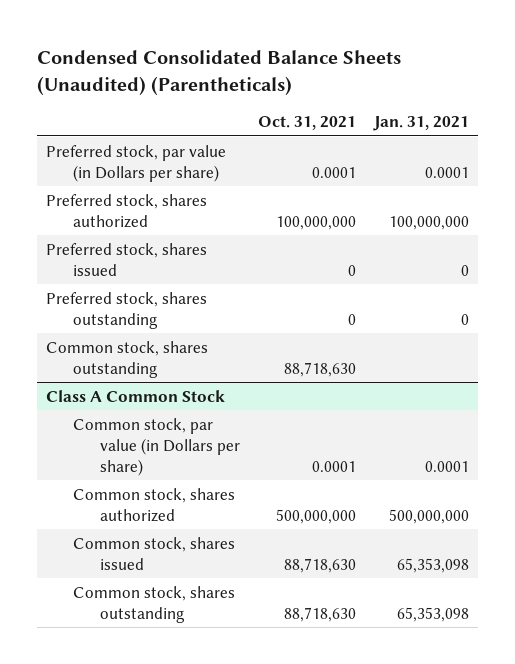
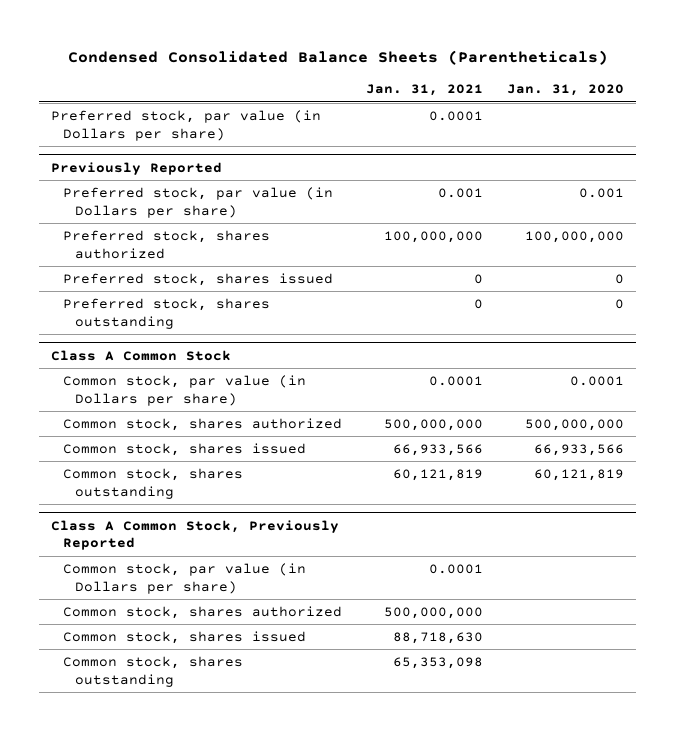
- Condensed Consolidated Balance Sheets (Unaudited) (Parentheticals)
+ Condensed Consolidated Balance Sheets (Parentheticals)
- | Oct. 31, 2021 | Jan. 31, 2021
+ | Jan. 31, 2021 | Jan. 31, 2020
+ Previously Reported
+ Preferred stock, par value (in Dollars per share) | 0.001 | 0.001
- Common stock, shares outstanding | 88,718,630 |
@ Class A Common Stock
- Common stock, shares issued | 88,718,630 | 65,353,098
+ Common stock, shares issued | 66,933,566 | 66,933,566
+ Common stock, shares outstanding | 60,121,819 | 60,121,819
+ Class A Common Stock, Previously Reported
+ Common stock, par value (in Dollars per share) | 0.0001 |
+ Common stock, shares authorized | 500,000,000 |
+ Common stock, shares issued | 88,718,630 |

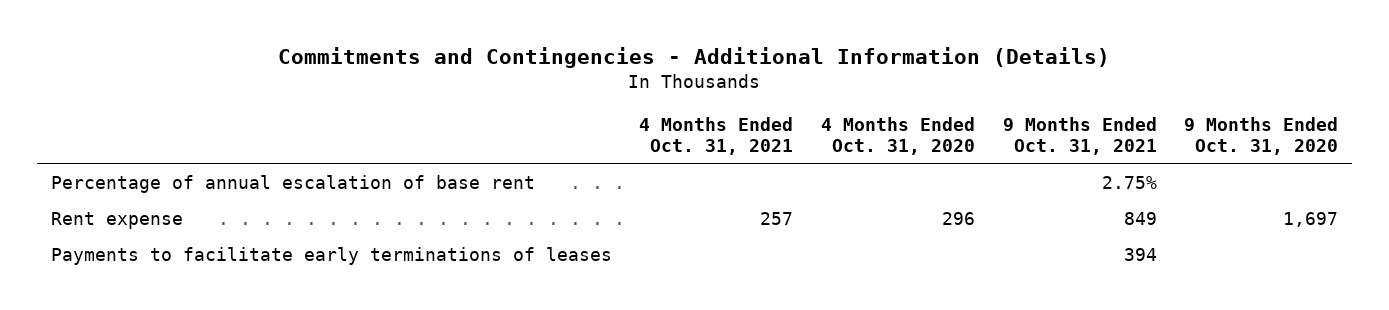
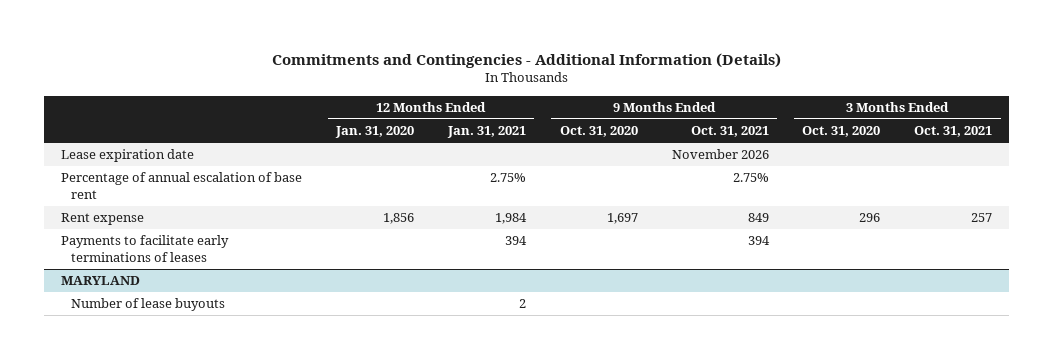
- | 4 Months Ended Oct. 31, 2021 | 4 Months Ended Oct. 31, 2020 | 9 Months Ended Oct. 31, 2021 | 9 Months Ended Oct. 31, 2020
+ | 12 Months Ended Jan. 31, 2020 | 12 Months Ended Jan. 31, 2021 | 9 Months Ended Oct. 31, 2020 | 9 Months Ended Oct. 31, 2021 | 3 Months Ended Oct. 31, 2020 | 3 Months Ended Oct. 31, 2021
+ Lease expiration date | | | | November 2026 | |
+ MARYLAND
+ Number of lease buyouts | | 2 | | | |

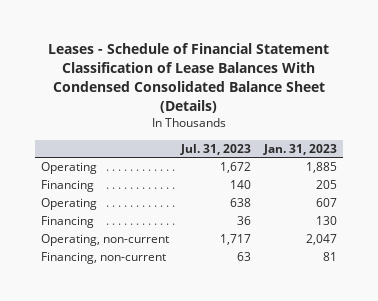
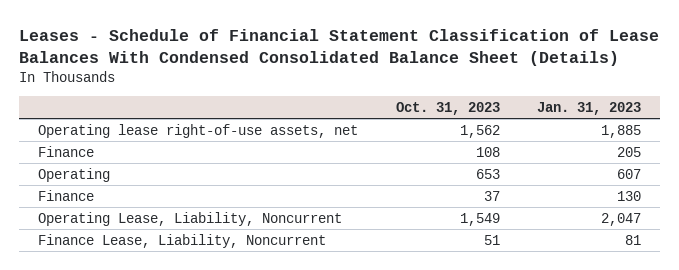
- | Jul. 31, 2023 | Jan. 31, 2023
+ | Oct. 31, 2023 | Jan. 31, 2023
- Operating | 1,672 | 1,885
- Financing | 140 | 205
+ Operating lease right-of-use assets, net | 1,562 | 1,885
+ Finance | 108 | 205
- Financing | 36 | 130
- Operating, non-current | 1,717 | 2,047
- Financing, non-current | 63 | 81
+ Finance | 37 | 130
+ Operating Lease, Liability, Noncurrent | 1,549 | 2,047
+ Finance Lease, Liability, Noncurrent | 51 | 81

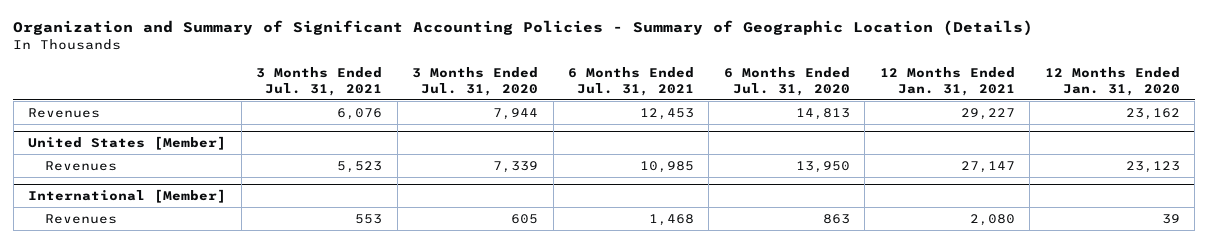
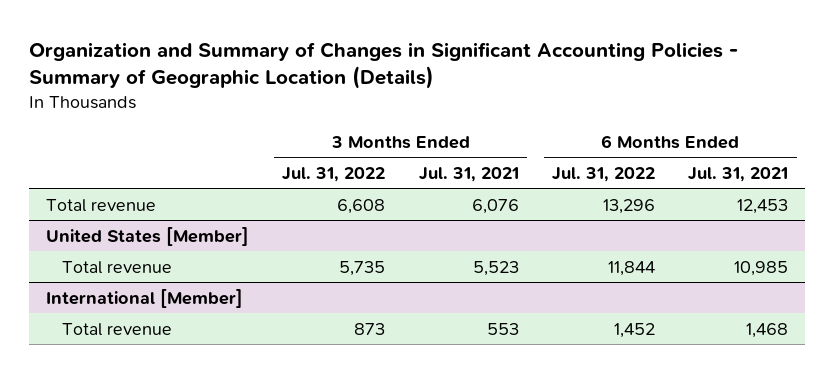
- Organization and Summary of Significant Accounting Policies - Summary of Geographic Location (Details)
+ Organization and Summary of Changes in Significant Accounting Policies - Summary of Geographic Location (Details)
- | 3 Months Ended Jul. 31, 2021 | 3 Months Ended Jul. 31, 2020 | 6 Months Ended Jul. 31, 2021 | 6 Months Ended Jul. 31, 2020 | 12 Months Ended Jan. 31, 2021 | 12 Months Ended Jan. 31, 2020
+ | 3 Months Ended Jul. 31, 2022 | 3 Months Ended Jul. 31, 2021 | 6 Months Ended Jul. 31, 2022 | 6 Months Ended Jul. 31, 2021
- Revenues | 6,076 | 7,944 | 12,453 | 14,813 | 29,227 | 23,162
+ Total revenue | 6,608 | 6,076 | 13,296 | 12,453
@ United States [Member]
- Revenues | 5,523 | 7,339 | 10,985 | 13,950 | 27,147 | 23,123
+ Total revenue | 5,735 | 5,523 | 11,844 | 10,985
@ International [Member]
- Revenues | 553 | 605 | 1,468 | 863 | 2,080 | 39
+ Total revenue | 873 | 553 | 1,452 | 1,468

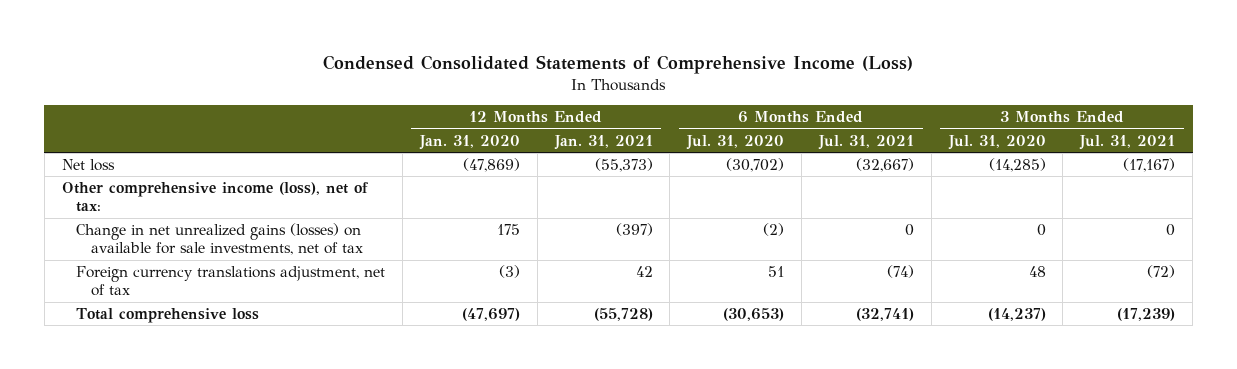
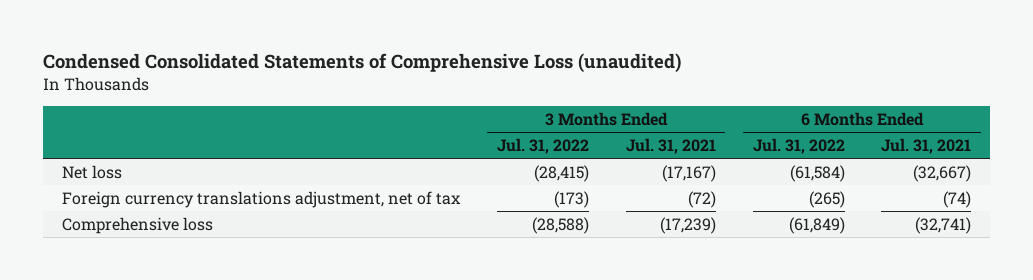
- Condensed Consolidated Statements of Comprehensive Income (Loss)
+ Condensed Consolidated Statements of Comprehensive Loss (unaudited)
- | 12 Months Ended Jan. 31, 2020 | 12 Months Ended Jan. 31, 2021 | 6 Months Ended Jul. 31, 2020 | 6 Months Ended Jul. 31, 2021 | 3 Months Ended Jul. 31, 2020 | 3 Months Ended Jul. 31, 2021
+ | 3 Months Ended Jul. 31, 2022 | 3 Months Ended Jul. 31, 2021 | 6 Months Ended Jul. 31, 2022 | 6 Months Ended Jul. 31, 2021
- Other comprehensive income (loss), net of tax:
- Change in net unrealized gains (losses) on available for sale investments, net of tax | 175 | (397) | (2) | 0 | 0 | 0
- Total comprehensive loss | (47,697) | (55,728) | (30,653) | (32,741) | (14,237) | (17,239)
+ Comprehensive loss | (28,588) | (17,239) | (61,849) | (32,741)

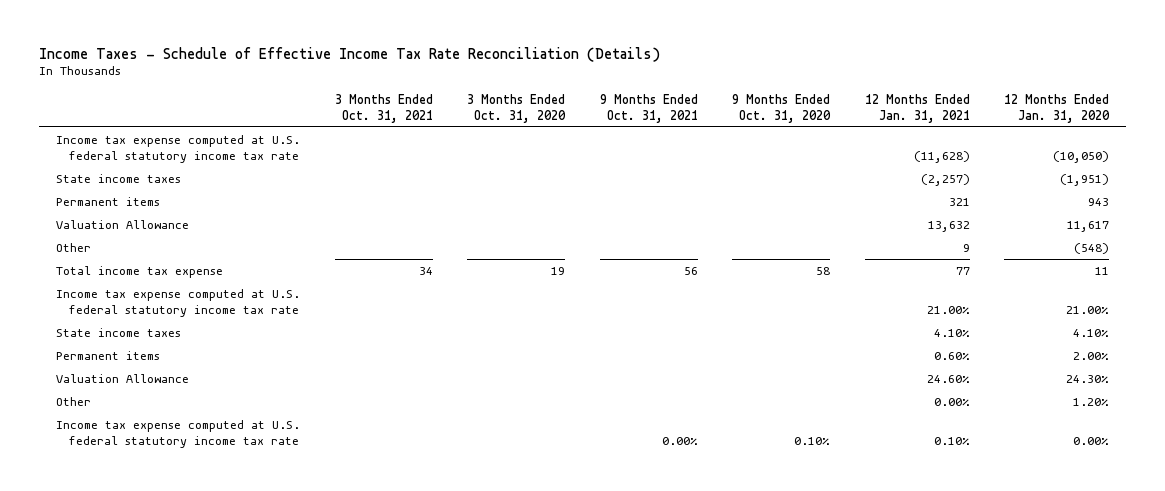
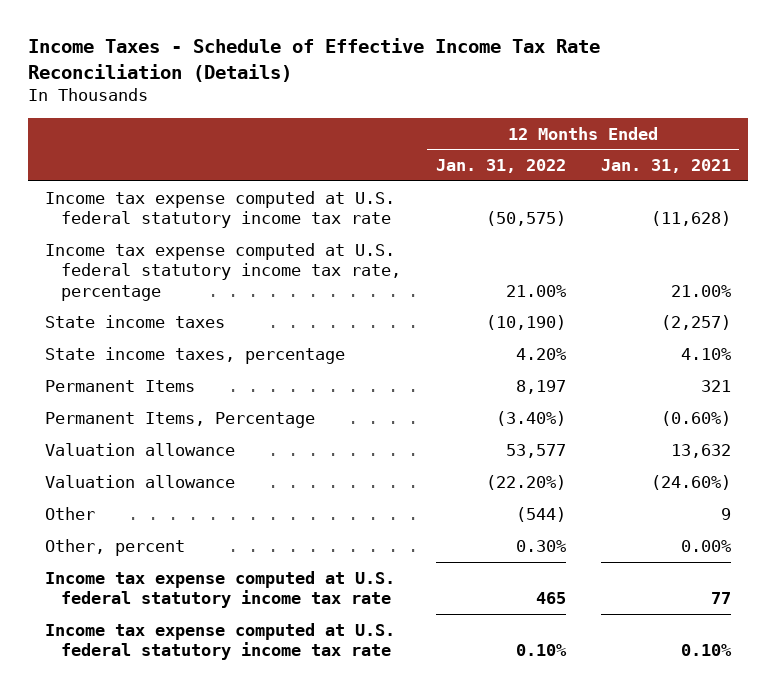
- | 3 Months Ended Oct. 31, 2021 | 3 Months Ended Oct. 31, 2020 | 9 Months Ended Oct. 31, 2021 | 9 Months Ended Oct. 31, 2020 | 12 Months Ended Jan. 31, 2021 | 12 Months Ended Jan. 31, 2020
+ | 12 Months Ended Jan. 31, 2022 | 12 Months Ended Jan. 31, 2021
+ Income tax expense computed at U.S. federal statutory income tax rate, percentage | 21.00% | 21.00%
- Permanent items | | | | | 321 | 943
- Valuation Allowance | | | | | 13,632 | 11,617
+ State income taxes, percentage | 4.20% | 4.10%
+ Permanent Items | 8,197 | 321
+ Permanent Items, Percentage | (3.40%) | (0.60%)
+ Valuation allowance | 53,577 | 13,632
+ Valuation allowance | (22.20%) | (24.60%)
- Total income tax expense | 34 | 19 | 56 | 58 | 77 | 11
- Income tax expense computed at U.S. federal statutory income tax rate | | | | | 21.00% | 21.00%
- State income taxes | | | | | 4.10% | 4.10%
- Permanent items | | | | | 0.60% | 2.00%
- Valuation Allowance | | | | | 24.60% | 24.30%
- Other | | | | | 0.00% | 1.20%
+ Other, percent | 0.30% | 0.00%
+ Income tax expense computed at U.S. federal statutory income tax rate | 465 | 77

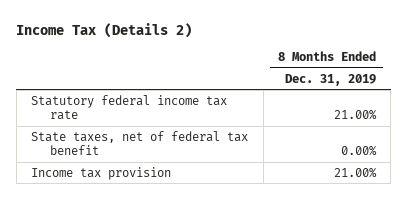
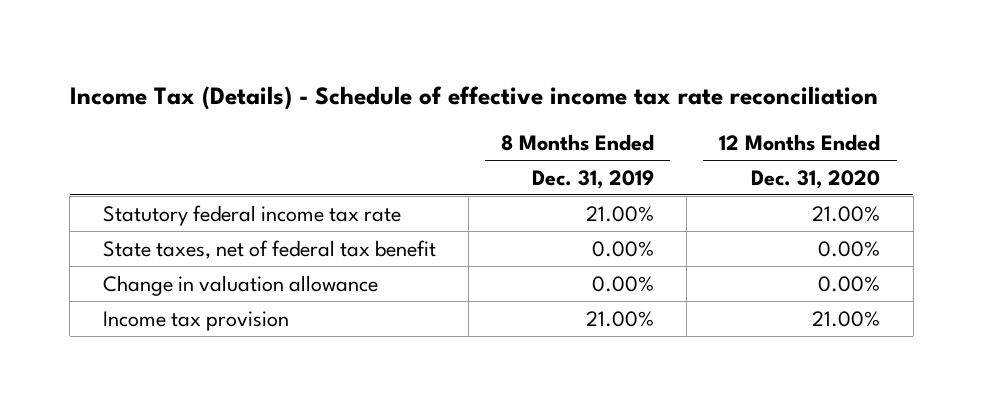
- Income Tax (Details 2)
+ Income Tax (Details) - Schedule of effective income tax rate reconciliation
- | 8 Months Ended Dec. 31, 2019
+ | 8 Months Ended Dec. 31, 2019 | 12 Months Ended Dec. 31, 2020
+ Change in valuation allowance | 0.00% | 0.00%

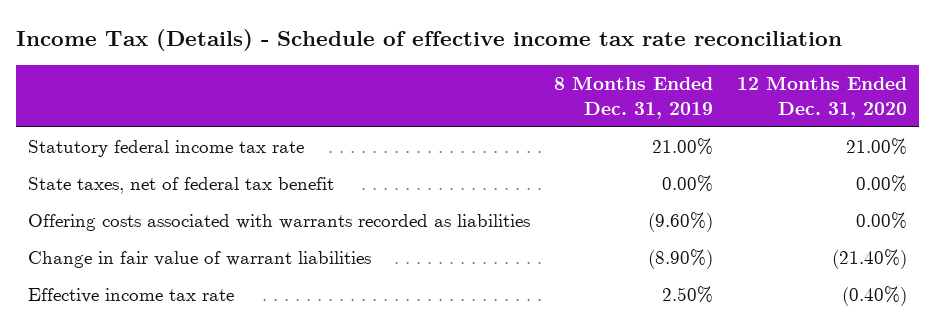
- Change in valuation allowance | 0.00% | 0.00%
- Income tax provision | 21.00% | 21.00%
+ Offering costs associated with warrants recorded as liabilities | (9.60%) | 0.00%
+ Change in fair value of warrant liabilities | (8.90%) | (21.40%)
+ Effective income tax rate | 2.50% | (0.40%)

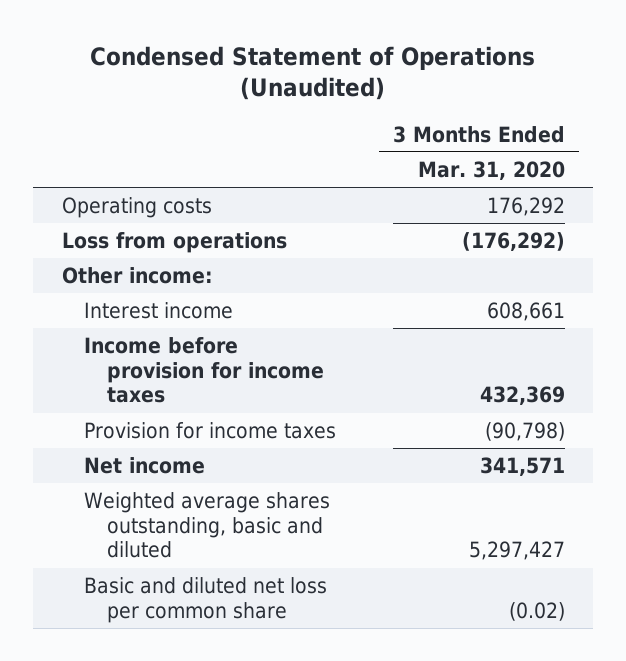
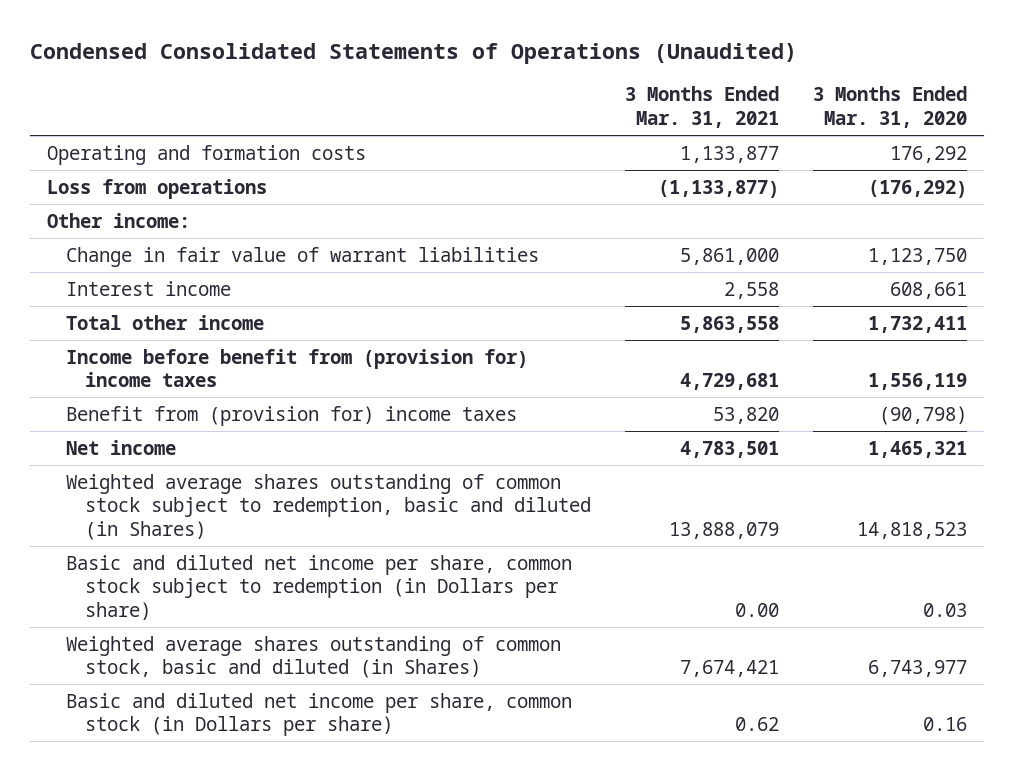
- Condensed Statement of Operations (Unaudited)
+ Condensed Consolidated Statements of Operations (Unaudited)
- | 3 Months Ended Mar. 31, 2020
+ | 3 Months Ended Mar. 31, 2021 | 3 Months Ended Mar. 31, 2020
- Operating costs | 176,292
+ Operating and formation costs | 1,133,877 | 176,292
+ Change in fair value of warrant liabilities | 5,861,000 | 1,123,750
- Income before provision for income taxes | 432,369
- Provision for income taxes | (90,798)
- Net income | 341,571
- Weighted average shares outstanding, basic and diluted | 5,297,427
- Basic and diluted net loss per common share | (0.02)
+ Total other income | 5,863,558 | 1,732,411
+ Income before benefit from (provision for) income taxes | 4,729,681 | 1,556,119
+ Benefit from (provision for) income taxes | 53,820 | (90,798)
+ Net income | 4,783,501 | 1,465,321
+ Weighted average shares outstanding of common stock subject to redemption, basic and diluted (in Shares) | 13,888,079 | 14,818,523
+ Basic and diluted net income per share, common stock subject to redemption (in Dollars per share) | 0.00 | 0.03
+ Weighted average shares outstanding of common stock, basic and diluted (in Shares) | 7,674,421 | 6,743,977
+ Basic and diluted net income per share, common stock (in Dollars per share) | 0.62 | 0.16

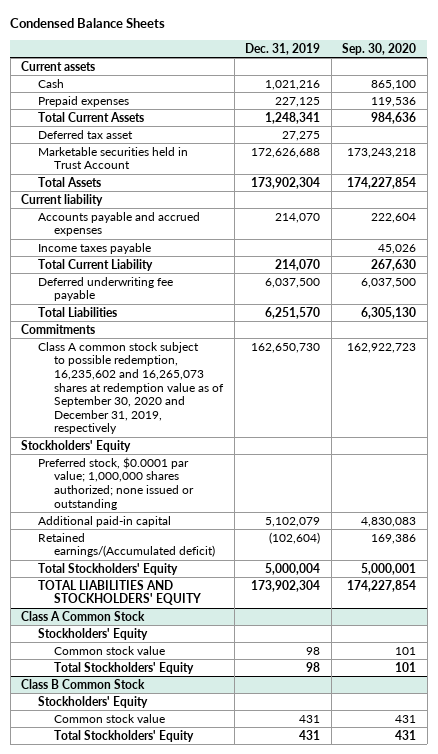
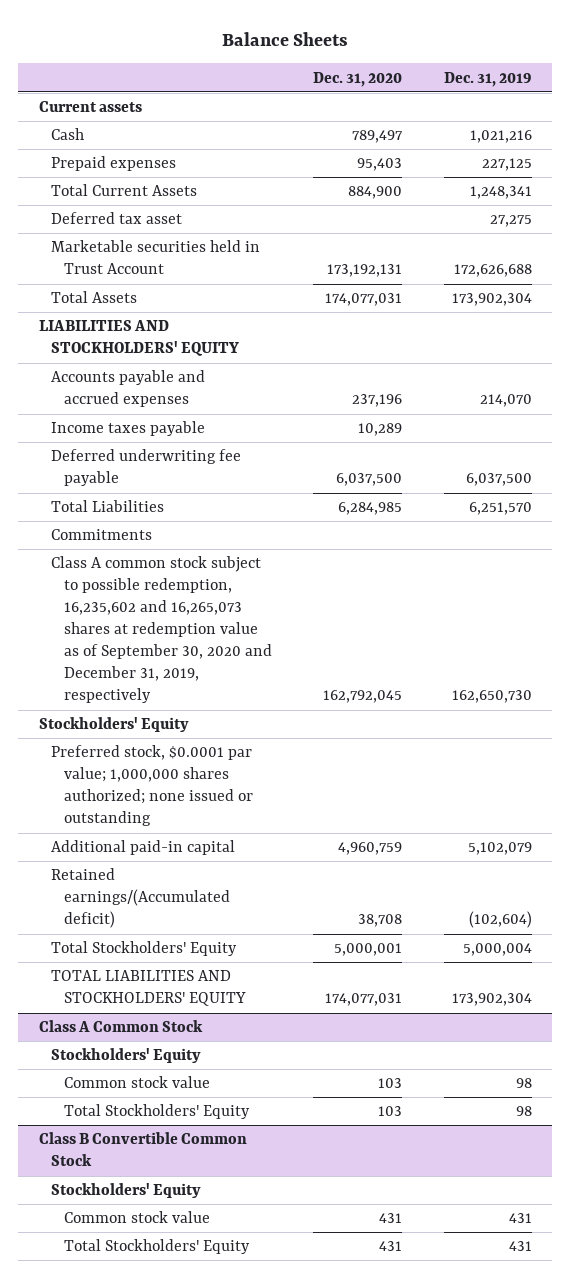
- Condensed Balance Sheets
+ Balance Sheets
- | Dec. 31, 2019 | Sep. 30, 2020
+ | Dec. 31, 2020 | Dec. 31, 2019
- Current liability
+ LIABILITIES AND STOCKHOLDERS' EQUITY
- Total Current Liability | 214,070 | 267,630
- Class B Common Stock
+ Class B Convertible Common Stock

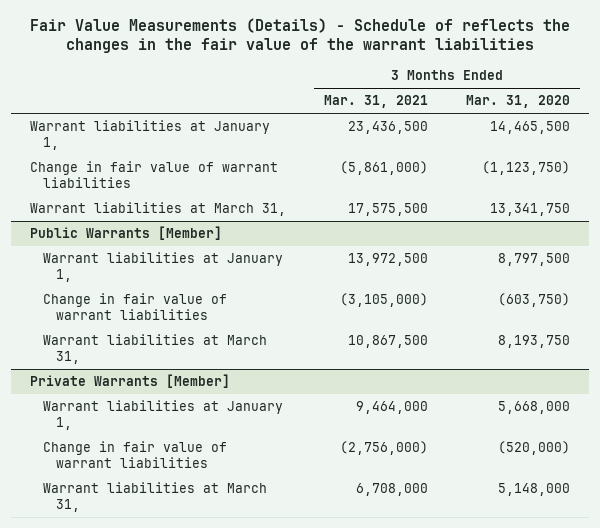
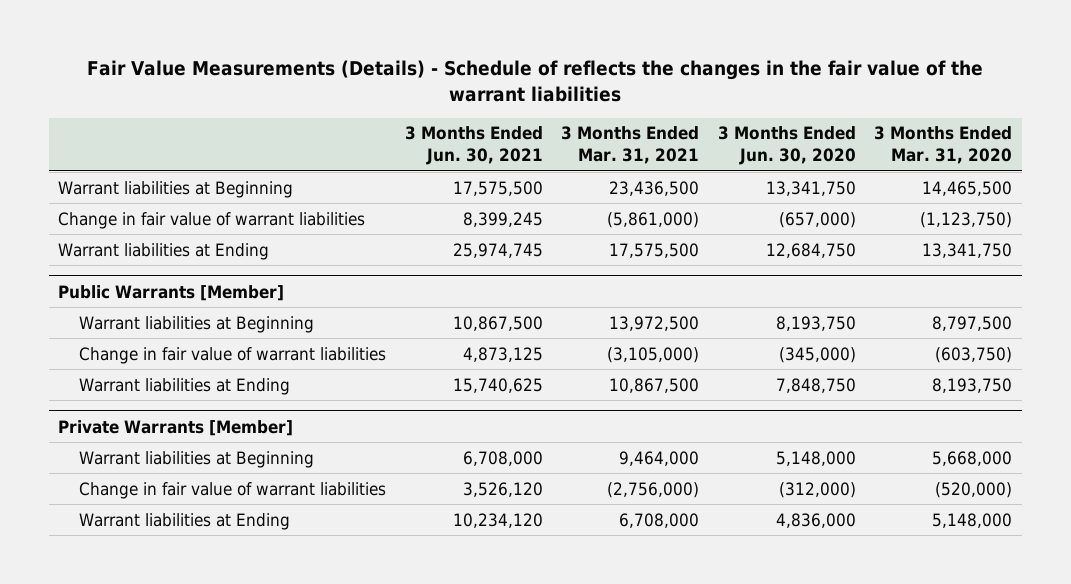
- | 3 Months Ended Mar. 31, 2021 | 3 Months Ended Mar. 31, 2020
+ | 3 Months Ended Jun. 30, 2021 | 3 Months Ended Mar. 31, 2021 | 3 Months Ended Jun. 30, 2020 | 3 Months Ended Mar. 31, 2020
- Warrant liabilities at January 1, | 23,436,500 | 14,465,500
+ Warrant liabilities at Beginning | 17,575,500 | 23,436,500 | 13,341,750 | 14,465,500
- Warrant liabilities at March 31, | 17,575,500 | 13,341,750
+ Warrant liabilities at Ending | 25,974,745 | 17,575,500 | 12,684,750 | 13,341,750
@ Public Warrants [Member]
- Warrant liabilities at January 1, | 13,972,500 | 8,797,500
+ Warrant liabilities at Beginning | 10,867,500 | 13,972,500 | 8,193,750 | 8,797,500
- Warrant liabilities at March 31, | 10,867,500 | 8,193,750
+ Warrant liabilities at Ending | 15,740,625 | 10,867,500 | 7,848,750 | 8,193,750
@ Private Warrants [Member]
- Warrant liabilities at January 1, | 9,464,000 | 5,668,000
+ Warrant liabilities at Beginning | 6,708,000 | 9,464,000 | 5,148,000 | 5,668,000
- Warrant liabilities at March 31, | 6,708,000 | 5,148,000
+ Warrant liabilities at Ending | 10,234,120 | 6,708,000 | 4,836,000 | 5,148,000

